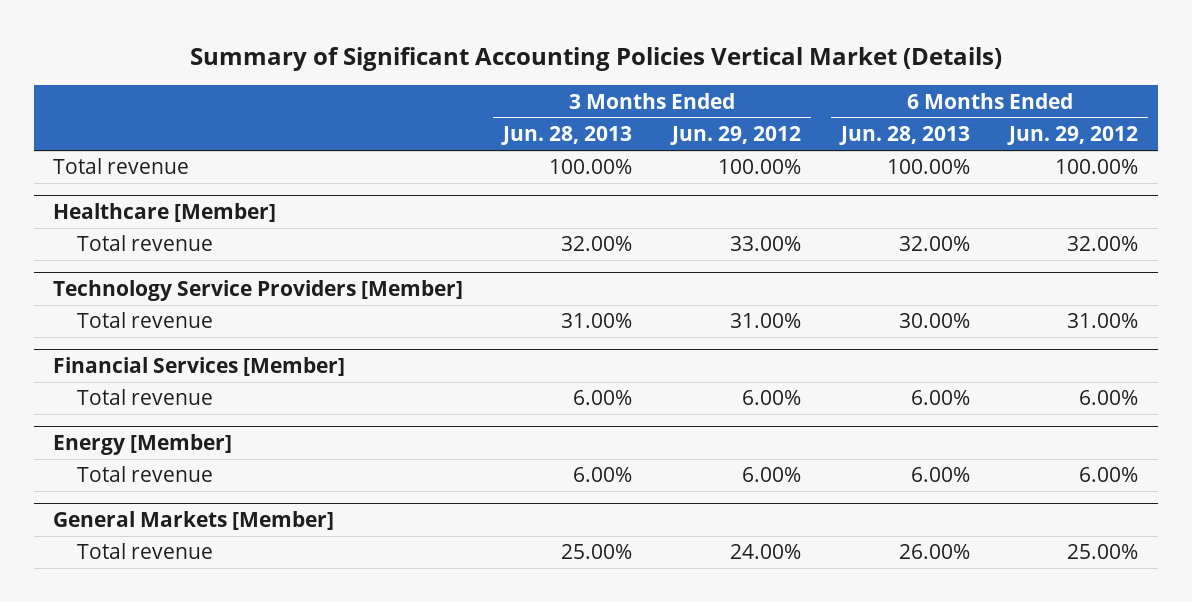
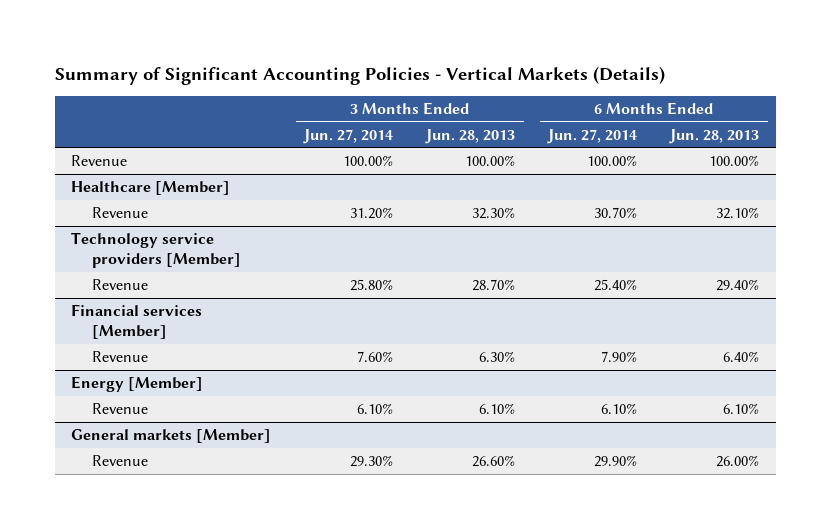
- Summary of Significant Accounting Policies Vertical Market (Details)
+ Summary of Significant Accounting Policies - Vertical Markets (Details)
- | 3 Months Ended Jun. 28, 2013 | 3 Months Ended Jun. 29, 2012 | 6 Months Ended Jun. 28, 2013 | 6 Months Ended Jun. 29, 2012
+ | 3 Months Ended Jun. 27, 2014 | 3 Months Ended Jun. 28, 2013 | 6 Months Ended Jun. 27, 2014 | 6 Months Ended Jun. 28, 2013
- Total revenue | 100.00% | 100.00% | 100.00% | 100.00%
+ Revenue | 100.00% | 100.00% | 100.00% | 100.00%
@ Healthcare [Member]
- Total revenue | 32.00% | 33.00% | 32.00% | 32.00%
- Technology Service Providers [Member]
- Total revenue | 31.00% | 31.00% | 30.00% | 31.00%
- Financial Services [Member]
- Total revenue | 6.00% | 6.00% | 6.00% | 6.00%
@ Healthcare [Member]
+ Revenue | 31.20% | 32.30% | 30.70% | 32.10%
+ Technology service providers [Member]
+ Revenue | 25.80% | 28.70% | 25.40% | 29.40%
+ Financial services [Member]
+ Revenue | 7.60% | 6.30% | 7.90% | 6.40%
@ Energy [Member]
- Total revenue | 6.00% | 6.00% | 6.00% | 6.00%
- General Markets [Member]
- Total revenue | 25.00% | 24.00% | 26.00% | 25.00%
@ Energy [Member]
+ Revenue | 6.10% | 6.10% | 6.10% | 6.10%
+ General markets [Member]
+ Revenue | 29.30% | 26.60% | 29.90% | 26.00%

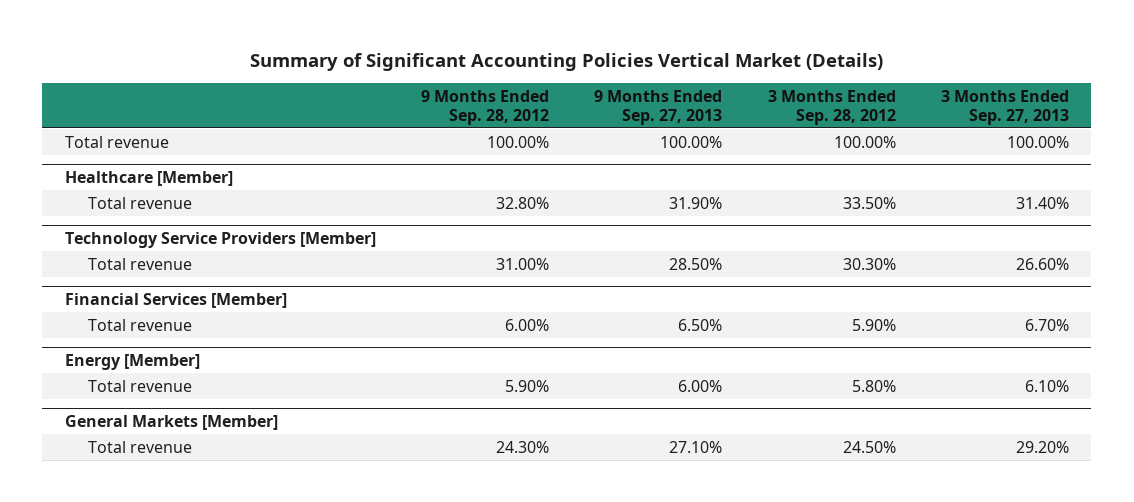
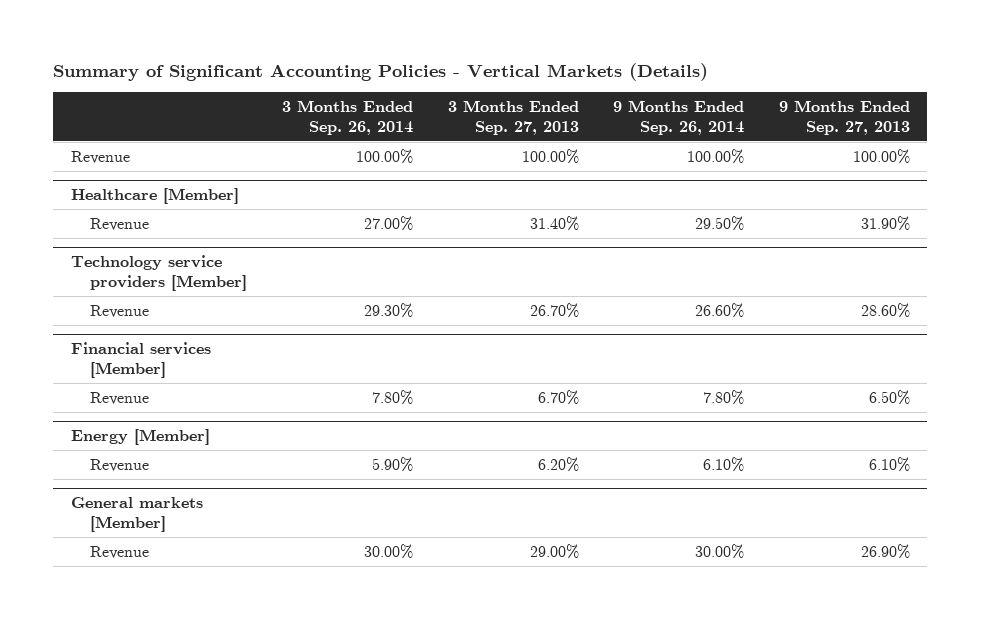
- Summary of Significant Accounting Policies Vertical Market (Details)
+ Summary of Significant Accounting Policies - Vertical Markets (Details)
- | 9 Months Ended Sep. 28, 2012 | 9 Months Ended Sep. 27, 2013 | 3 Months Ended Sep. 28, 2012 | 3 Months Ended Sep. 27, 2013
+ | 3 Months Ended Sep. 26, 2014 | 3 Months Ended Sep. 27, 2013 | 9 Months Ended Sep. 26, 2014 | 9 Months Ended Sep. 27, 2013
- Total revenue | 100.00% | 100.00% | 100.00% | 100.00%
+ Revenue | 100.00% | 100.00% | 100.00% | 100.00%
@ Healthcare [Member]
- Total revenue | 32.80% | 31.90% | 33.50% | 31.40%
- Technology Service Providers [Member]
- Total revenue | 31.00% | 28.50% | 30.30% | 26.60%
- Financial Services [Member]
- Total revenue | 6.00% | 6.50% | 5.90% | 6.70%
@ Healthcare [Member]
+ Revenue | 27.00% | 31.40% | 29.50% | 31.90%
+ Technology service providers [Member]
+ Revenue | 29.30% | 26.70% | 26.60% | 28.60%
+ Financial services [Member]
+ Revenue | 7.80% | 6.70% | 7.80% | 6.50%
@ Energy [Member]
- Total revenue | 5.90% | 6.00% | 5.80% | 6.10%
- General Markets [Member]
- Total revenue | 24.30% | 27.10% | 24.50% | 29.20%
@ Energy [Member]
+ Revenue | 5.90% | 6.20% | 6.10% | 6.10%
+ General markets [Member]
+ Revenue | 30.00% | 29.00% | 30.00% | 26.90%

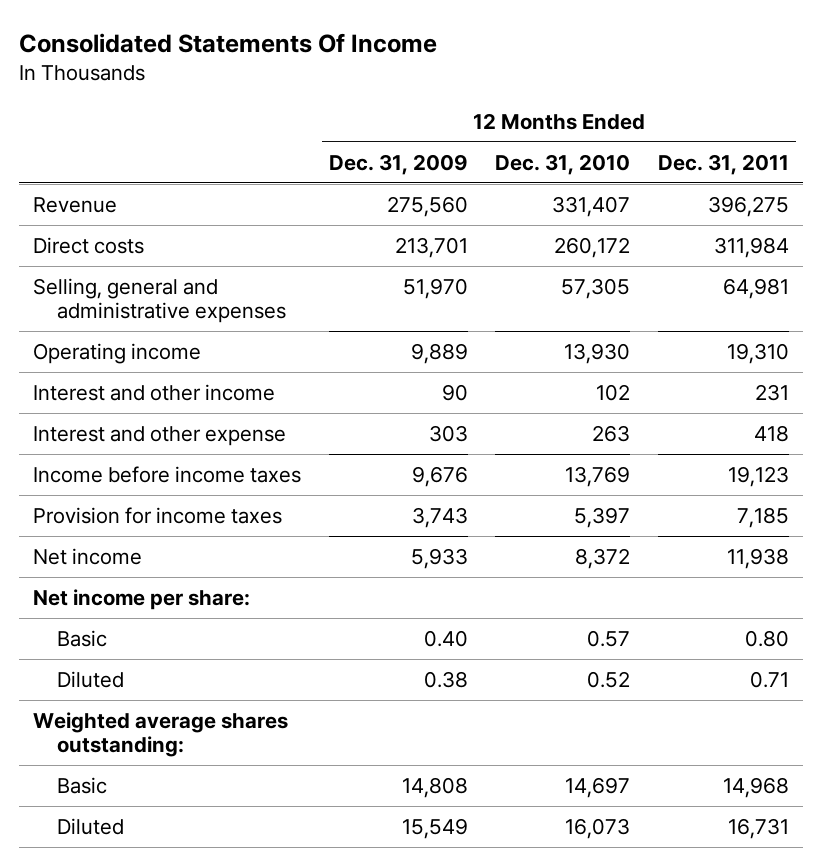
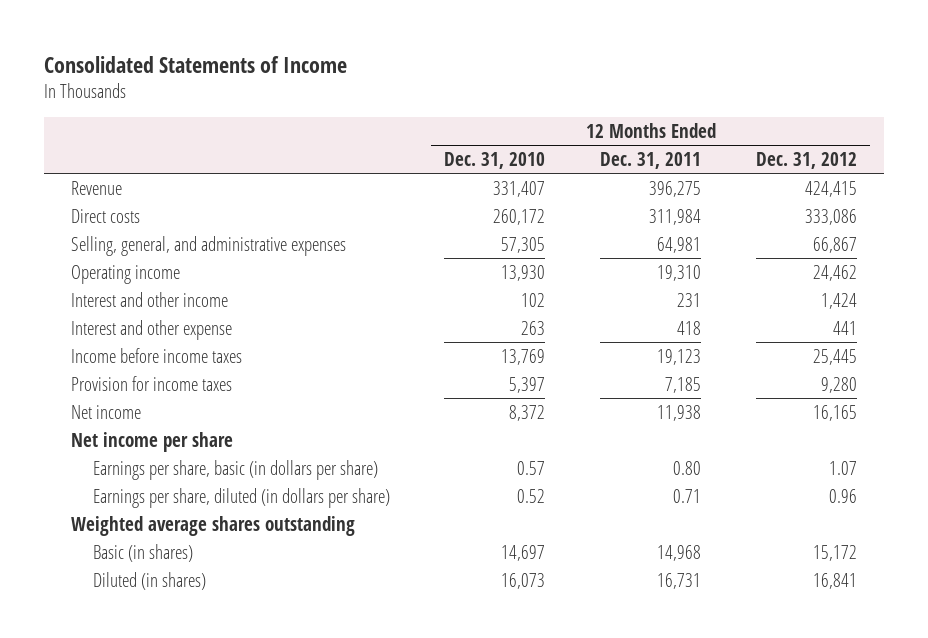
- Consolidated Statements Of Income
+ Consolidated Statements of Income
- | 12 Months Ended Dec. 31, 2009 | 12 Months Ended Dec. 31, 2010 | 12 Months Ended Dec. 31, 2011
+ | 12 Months Ended Dec. 31, 2010 | 12 Months Ended Dec. 31, 2011 | 12 Months Ended Dec. 31, 2012
- Selling, general and administrative expenses | 51,970 | 57,305 | 64,981
+ Selling, general, and administrative expenses | 57,305 | 64,981 | 66,867
- Net income per share:
- Basic | 0.40 | 0.57 | 0.80
- Diluted | 0.38 | 0.52 | 0.71
- Weighted average shares outstanding:
- Basic | 14,808 | 14,697 | 14,968
- Diluted | 15,549 | 16,073 | 16,731
+ Net income per share
+ Earnings per share, basic (in dollars per share) | 0.57 | 0.80 | 1.07
+ Earnings per share, diluted (in dollars per share) | 0.52 | 0.71 | 0.96
+ Weighted average shares outstanding
+ Basic (in shares) | 14,697 | 14,968 | 15,172
+ Diluted (in shares) | 16,073 | 16,731 | 16,841

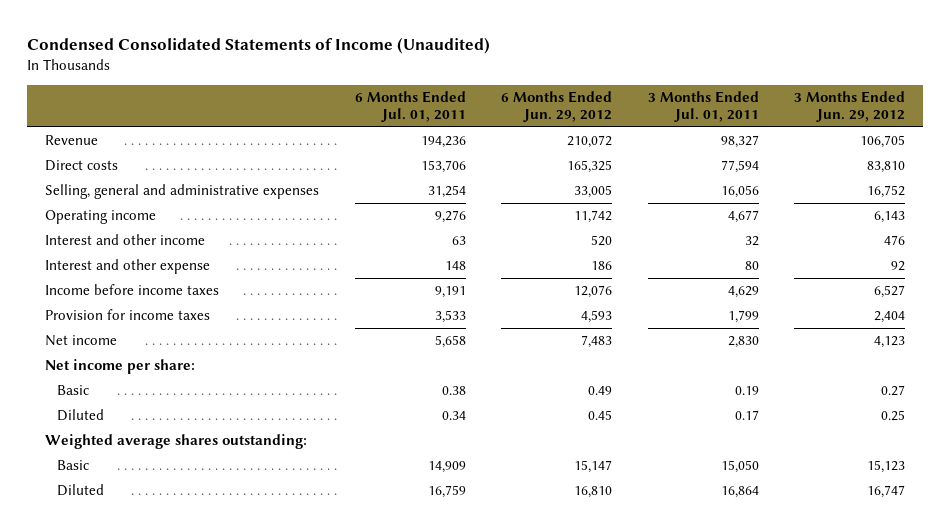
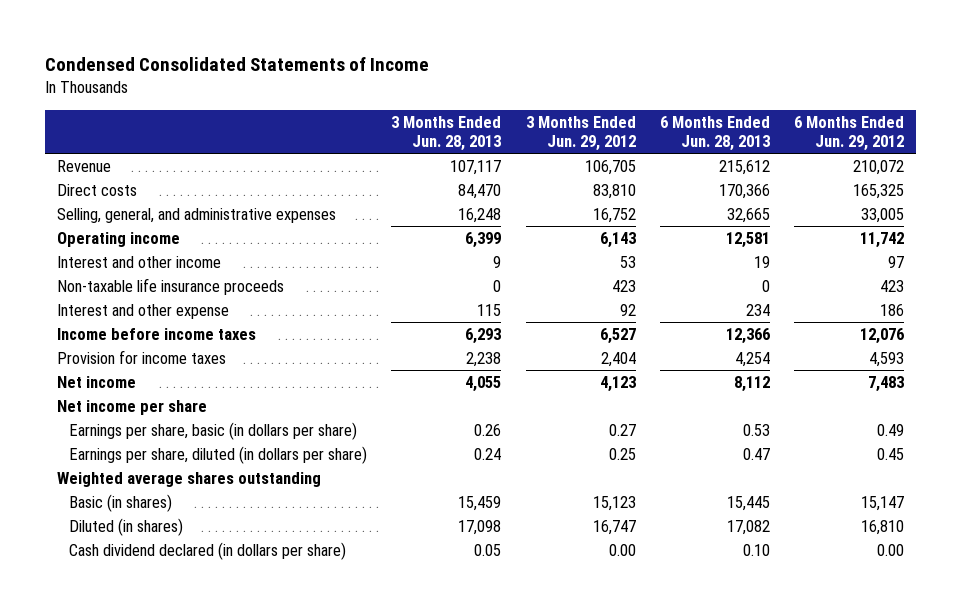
- Condensed Consolidated Statements of Income (Unaudited)
+ Condensed Consolidated Statements of Income
- | 6 Months Ended Jul. 01, 2011 | 6 Months Ended Jun. 29, 2012 | 3 Months Ended Jul. 01, 2011 | 3 Months Ended Jun. 29, 2012
+ | 3 Months Ended Jun. 28, 2013 | 3 Months Ended Jun. 29, 2012 | 6 Months Ended Jun. 28, 2013 | 6 Months Ended Jun. 29, 2012
- Selling, general and administrative expenses | 31,254 | 33,005 | 16,056 | 16,752
+ Selling, general, and administrative expenses | 16,248 | 16,752 | 32,665 | 33,005
- Interest and other income | 63 | 520 | 32 | 476
+ Interest and other income | 9 | 53 | 19 | 97
+ Non-taxable life insurance proceeds | 0 | 423 | 0 | 423
- Net income per share:
- Basic | 0.38 | 0.49 | 0.19 | 0.27
- Diluted | 0.34 | 0.45 | 0.17 | 0.25
- Weighted average shares outstanding:
- Basic | 14,909 | 15,147 | 15,050 | 15,123
- Diluted | 16,759 | 16,810 | 16,864 | 16,747
+ Net income per share
+ Earnings per share, basic (in dollars per share) | 0.26 | 0.27 | 0.53 | 0.49
+ Earnings per share, diluted (in dollars per share) | 0.24 | 0.25 | 0.47 | 0.45
+ Weighted average shares outstanding
+ Basic (in shares) | 15,459 | 15,123 | 15,445 | 15,147
+ Diluted (in shares) | 17,098 | 16,747 | 17,082 | 16,810
+ Cash dividend declared (in dollars per share) | 0.05 | 0.00 | 0.10 | 0.00

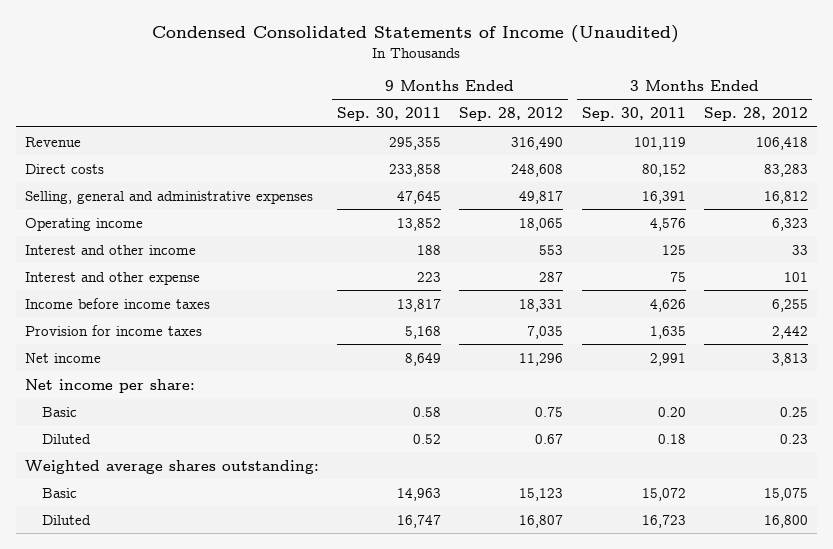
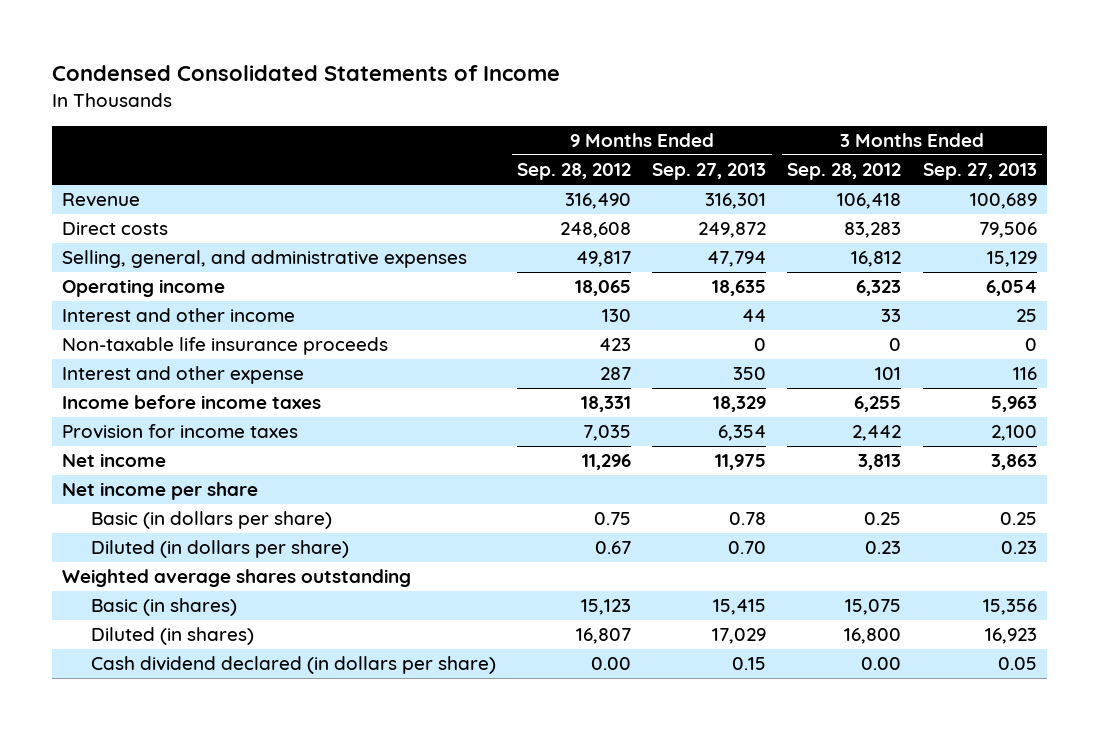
- Condensed Consolidated Statements of Income (Unaudited)
+ Condensed Consolidated Statements of Income
- | 9 Months Ended Sep. 30, 2011 | 9 Months Ended Sep. 28, 2012 | 3 Months Ended Sep. 30, 2011 | 3 Months Ended Sep. 28, 2012
+ | 9 Months Ended Sep. 28, 2012 | 9 Months Ended Sep. 27, 2013 | 3 Months Ended Sep. 28, 2012 | 3 Months Ended Sep. 27, 2013
- Selling, general and administrative expenses | 47,645 | 49,817 | 16,391 | 16,812
+ Selling, general, and administrative expenses | 49,817 | 47,794 | 16,812 | 15,129
- Interest and other income | 188 | 553 | 125 | 33
+ Interest and other income | 130 | 44 | 33 | 25
+ Non-taxable life insurance proceeds | 423 | 0 | 0 | 0
- Net income per share:
- Basic | 0.58 | 0.75 | 0.20 | 0.25
- Diluted | 0.52 | 0.67 | 0.18 | 0.23
- Weighted average shares outstanding:
- Basic | 14,963 | 15,123 | 15,072 | 15,075
- Diluted | 16,747 | 16,807 | 16,723 | 16,800
+ Net income per share
+ Basic (in dollars per share) | 0.75 | 0.78 | 0.25 | 0.25
+ Diluted (in dollars per share) | 0.67 | 0.70 | 0.23 | 0.23
+ Weighted average shares outstanding
+ Basic (in shares) | 15,123 | 15,415 | 15,075 | 15,356
+ Diluted (in shares) | 16,807 | 17,029 | 16,800 | 16,923
+ Cash dividend declared (in dollars per share) | 0.00 | 0.15 | 0.00 | 0.05

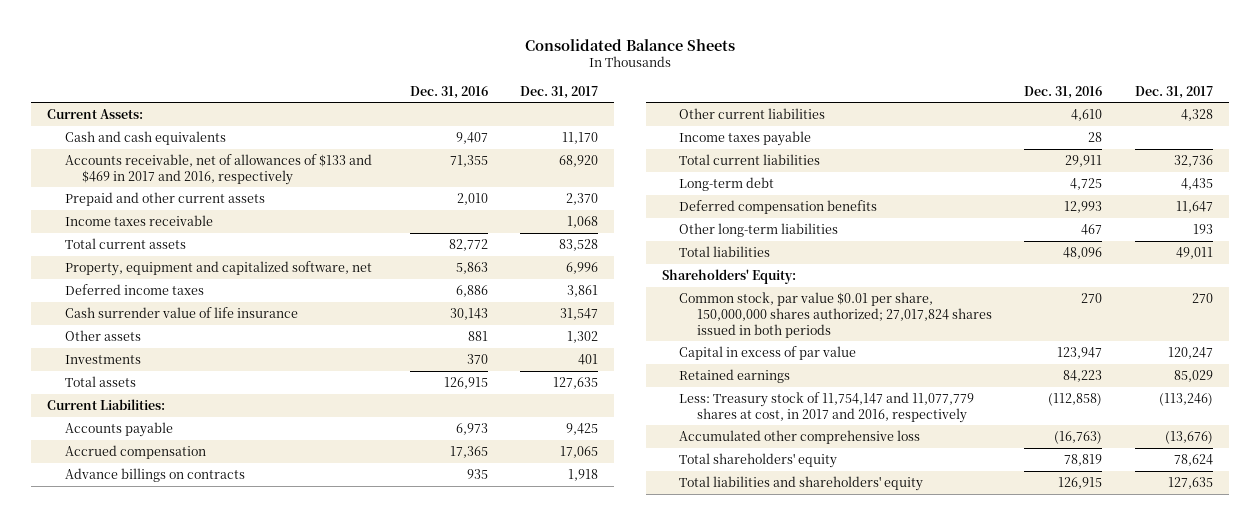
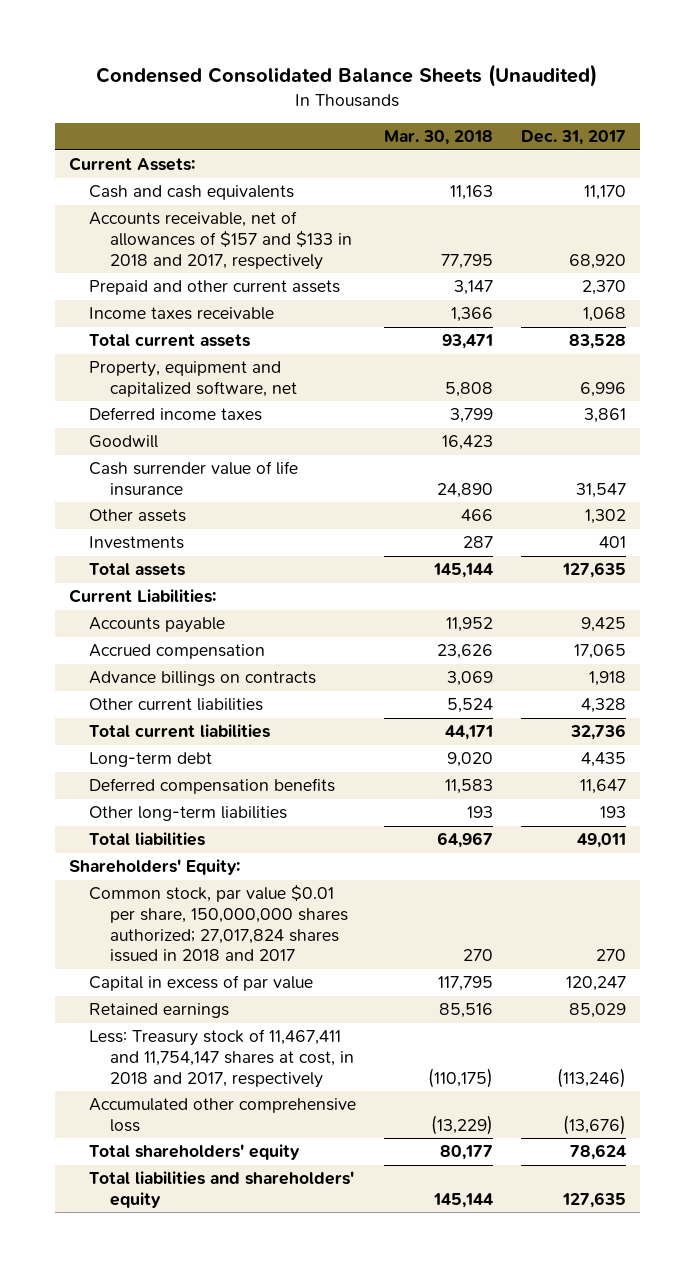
- Consolidated Balance Sheets
+ Condensed Consolidated Balance Sheets (Unaudited)
- | Dec. 31, 2016 | Dec. 31, 2017
+ | Mar. 30, 2018 | Dec. 31, 2017
- Accounts receivable, net of allowances of $133 and $469 in 2017 and 2016, respectively | 71,355 | 68,920
+ Accounts receivable, net of allowances of $157 and $133 in 2018 and 2017, respectively | 77,795 | 68,920
+ Goodwill | 16,423 |
- Income taxes payable | 28 |
- Common stock, par value $0.01 per share, 150,000,000 shares authorized; 27,017,824 shares issued in both periods | 270 | 270
+ Common stock, par value $0.01 per share, 150,000,000 shares authorized; 27,017,824 shares issued in 2018 and 2017 | 270 | 270
- Less: Treasury stock of 11,754,147 and 11,077,779 shares at cost, in 2017 and 2016, respectively | (112,858) | (113,246)
+ Less: Treasury stock of 11,467,411 and 11,754,147 shares at cost, in 2018 and 2017, respectively | (110,175) | (113,246)

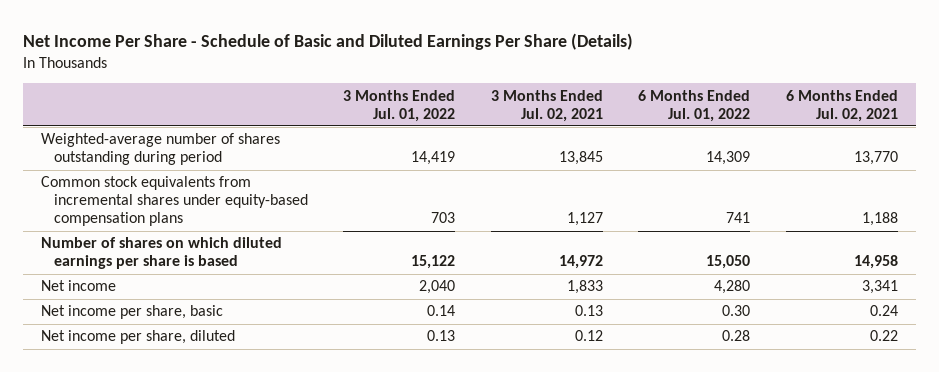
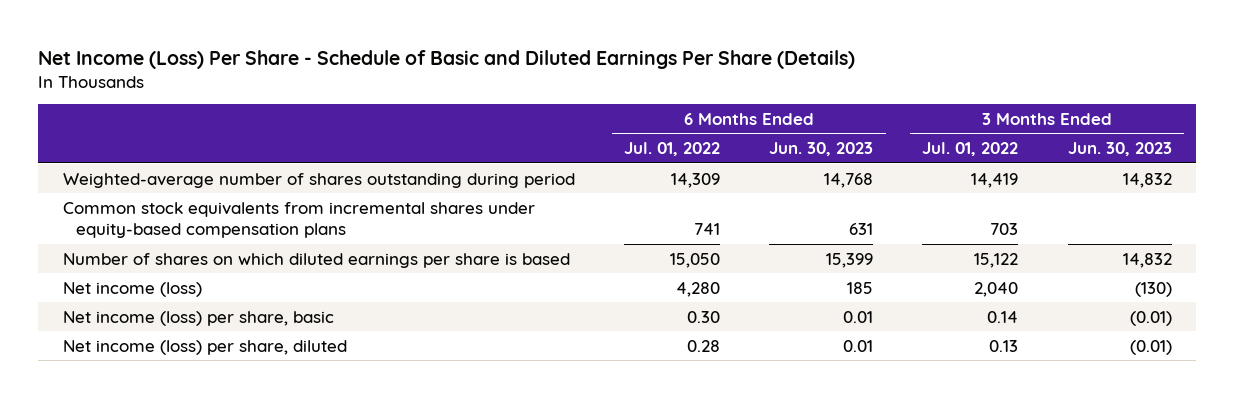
- Net Income Per Share - Schedule of Basic and Diluted Earnings Per Share (Details)
+ Net Income (Loss) Per Share - Schedule of Basic and Diluted Earnings Per Share (Details)
- | 3 Months Ended Jul. 01, 2022 | 3 Months Ended Jul. 02, 2021 | 6 Months Ended Jul. 01, 2022 | 6 Months Ended Jul. 02, 2021
+ | 6 Months Ended Jul. 01, 2022 | 6 Months Ended Jun. 30, 2023 | 3 Months Ended Jul. 01, 2022 | 3 Months Ended Jun. 30, 2023
- Net income | 2,040 | 1,833 | 4,280 | 3,341
- Net income per share, basic | 0.14 | 0.13 | 0.30 | 0.24
- Net income per share, diluted | 0.13 | 0.12 | 0.28 | 0.22
+ Net income (loss) | 4,280 | 185 | 2,040 | (130)
+ Net income (loss) per share, basic | 0.30 | 0.01 | 0.14 | (0.01)
+ Net income (loss) per share, diluted | 0.28 | 0.01 | 0.13 | (0.01)

